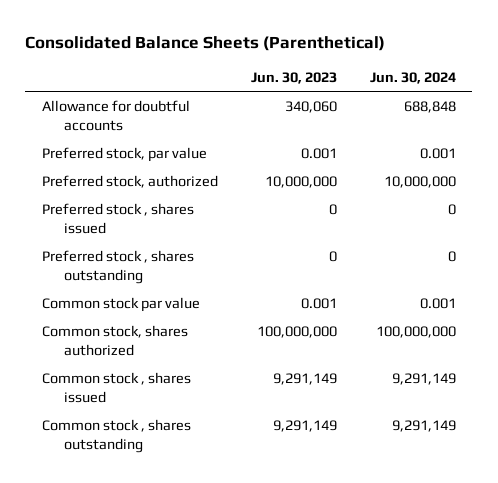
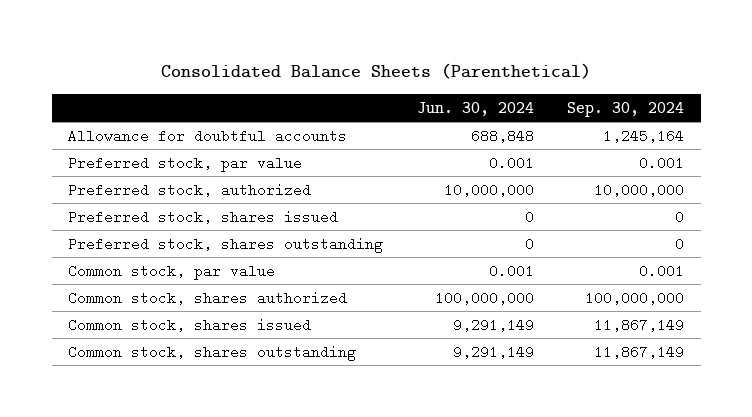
- | Jun. 30, 2023 | Jun. 30, 2024
+ | Jun. 30, 2024 | Sep. 30, 2024
- Preferred stock , shares issued | 0 | 0
- Preferred stock , shares outstanding | 0 | 0
- Common stock par value | 0.001 | 0.001
+ Preferred stock, shares issued | 0 | 0
+ Preferred stock, shares outstanding | 0 | 0
+ Common stock, par value | 0.001 | 0.001
- Common stock , shares issued | 9,291,149 | 9,291,149
- Common stock , shares outstanding | 9,291,149 | 9,291,149
+ Common stock, shares issued | 9,291,149 | 11,867,149
+ Common stock, shares outstanding | 9,291,149 | 11,867,149

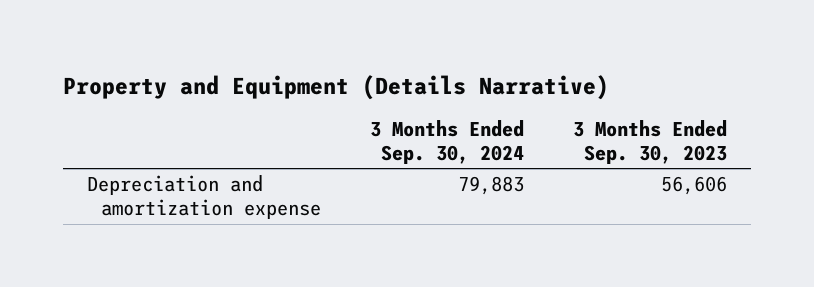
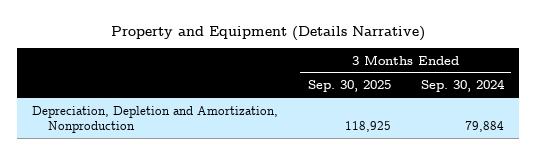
- | 3 Months Ended Sep. 30, 2024 | 3 Months Ended Sep. 30, 2023
+ | 3 Months Ended Sep. 30, 2025 | 3 Months Ended Sep. 30, 2024
- Depreciation and amortization expense | 79,883 | 56,606
+ Depreciation, Depletion and Amortization, Nonproduction | 118,925 | 79,884

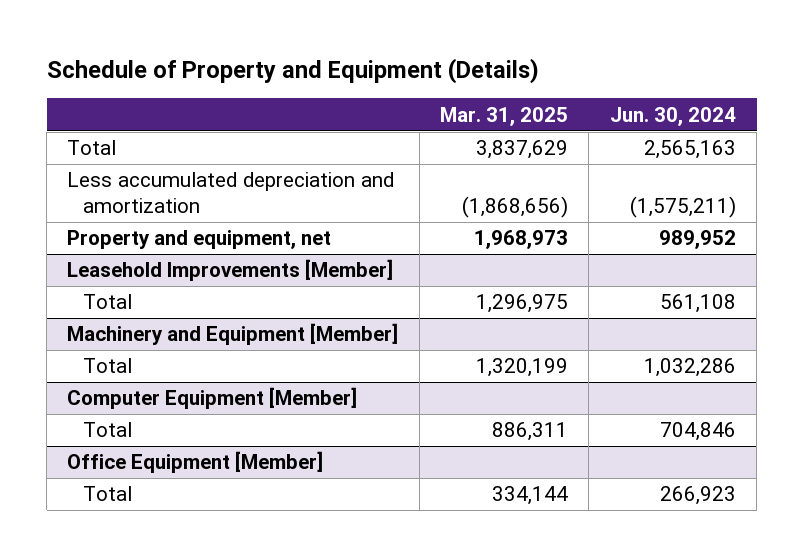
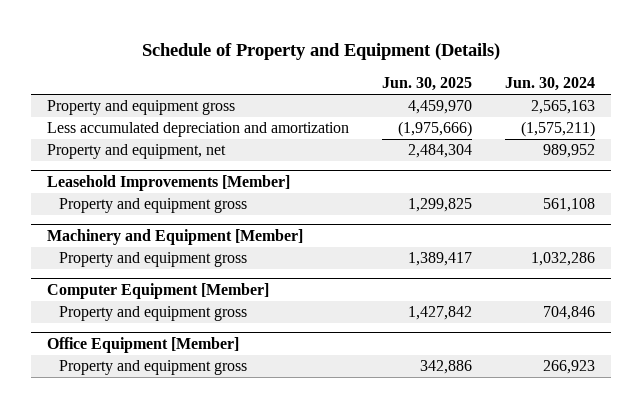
- | Mar. 31, 2025 | Jun. 30, 2024
+ | Jun. 30, 2025 | Jun. 30, 2024
- Total | 3,837,629 | 2,565,163
+ Property and equipment gross | 4,459,970 | 2,565,163
@ Leasehold Improvements [Member]
- Total | 1,296,975 | 561,108
+ Property and equipment gross | 1,299,825 | 561,108
@ Machinery and Equipment [Member]
- Total | 1,320,199 | 1,032,286
+ Property and equipment gross | 1,389,417 | 1,032,286
@ Computer Equipment [Member]
- Total | 886,311 | 704,846
+ Property and equipment gross | 1,427,842 | 704,846
@ Office Equipment [Member]
- Total | 334,144 | 266,923
+ Property and equipment gross | 342,886 | 266,923

